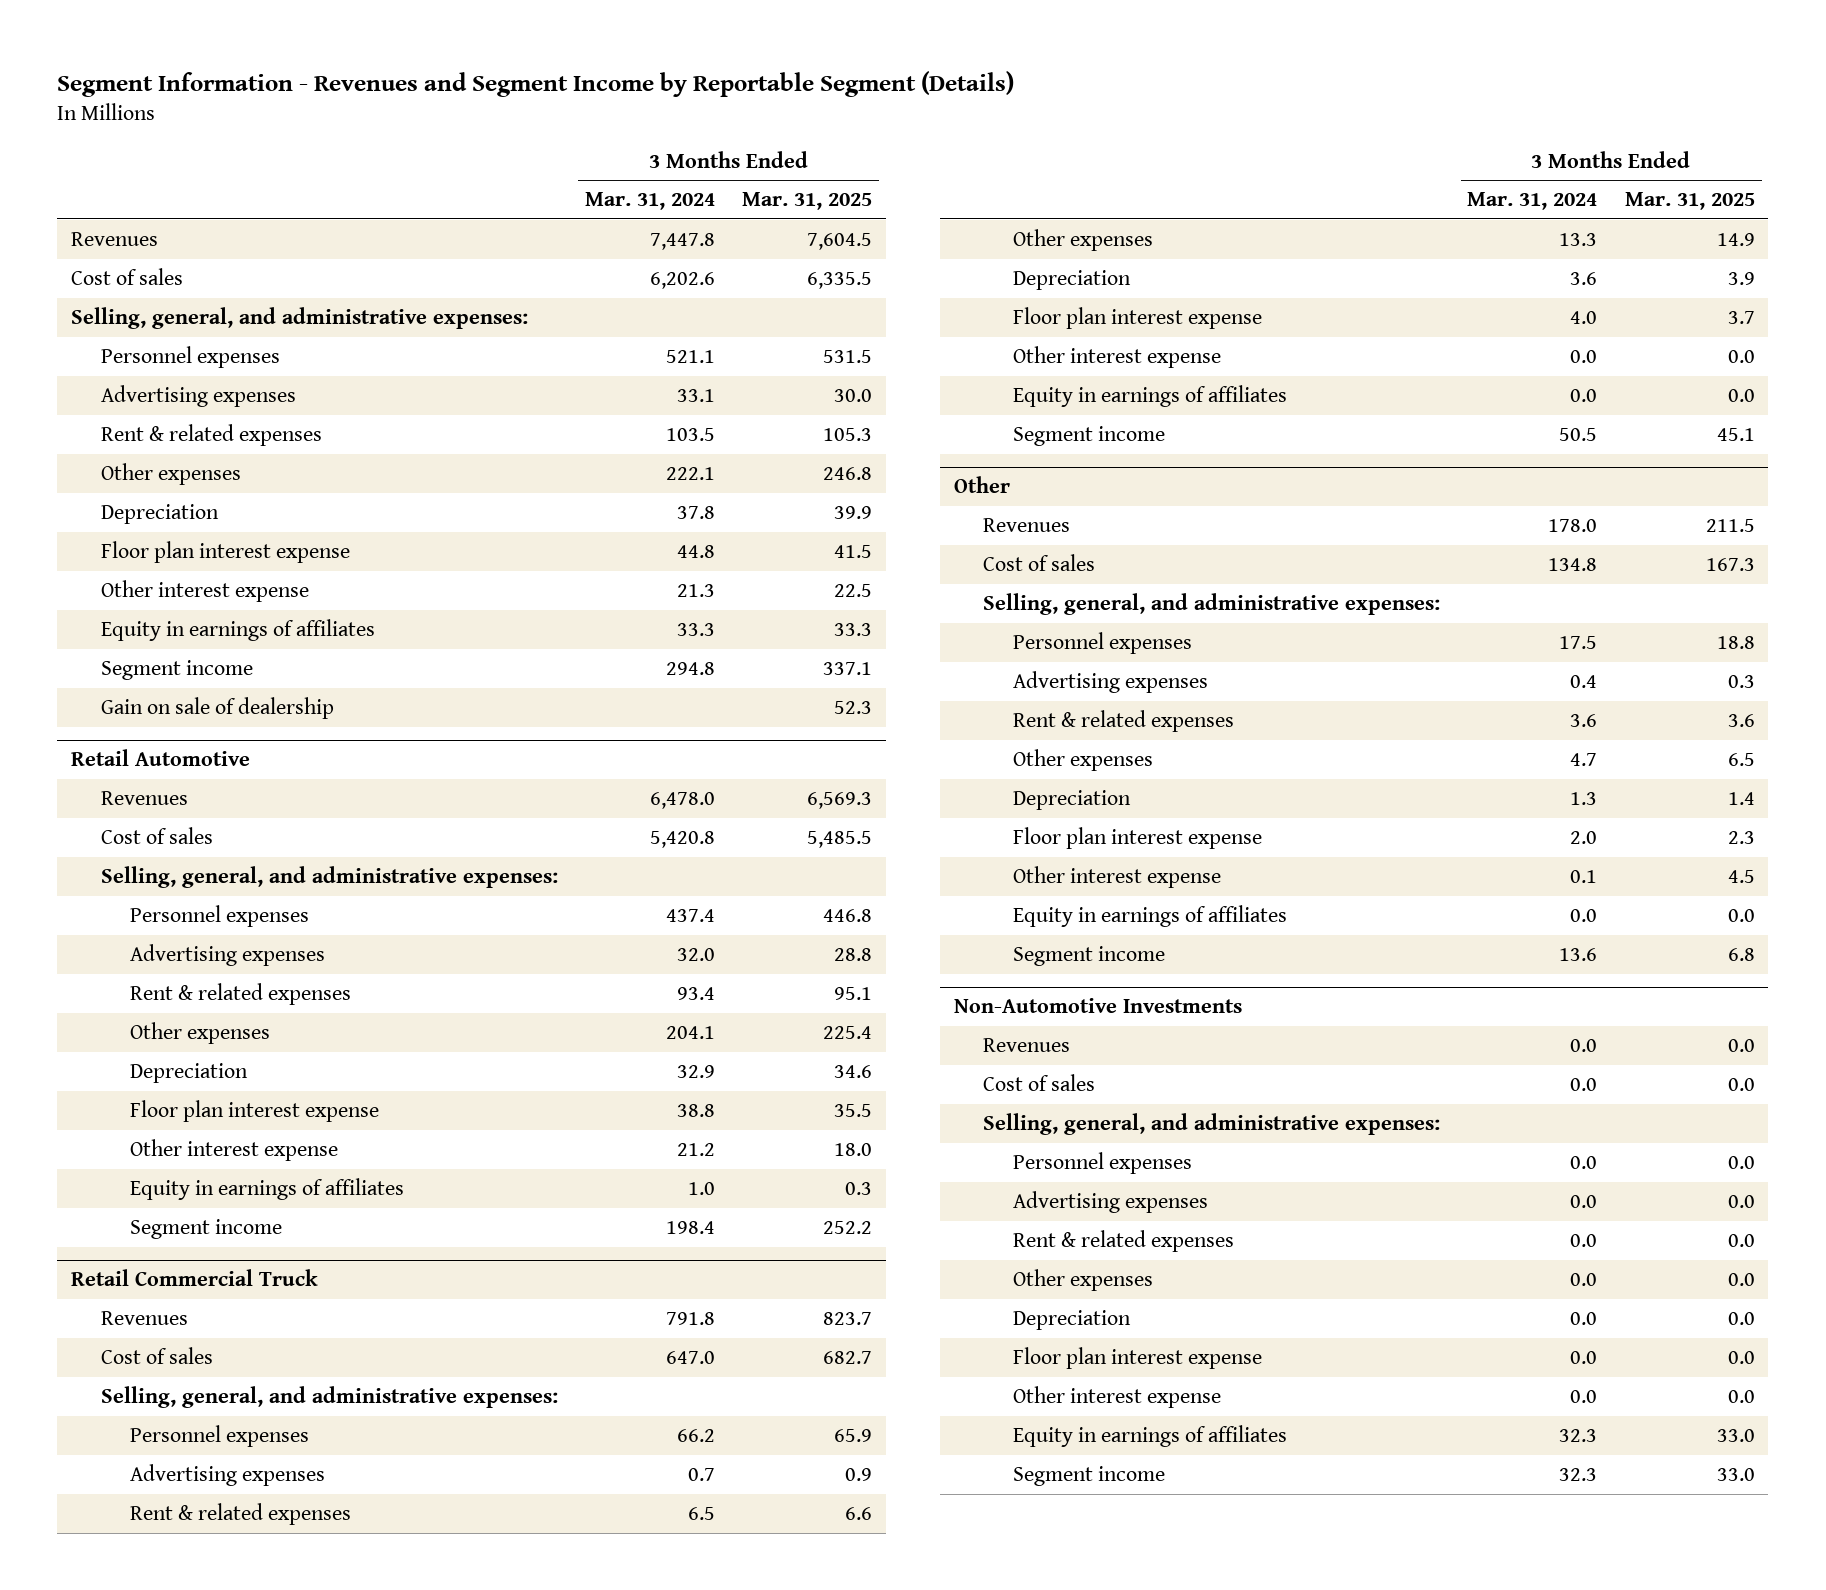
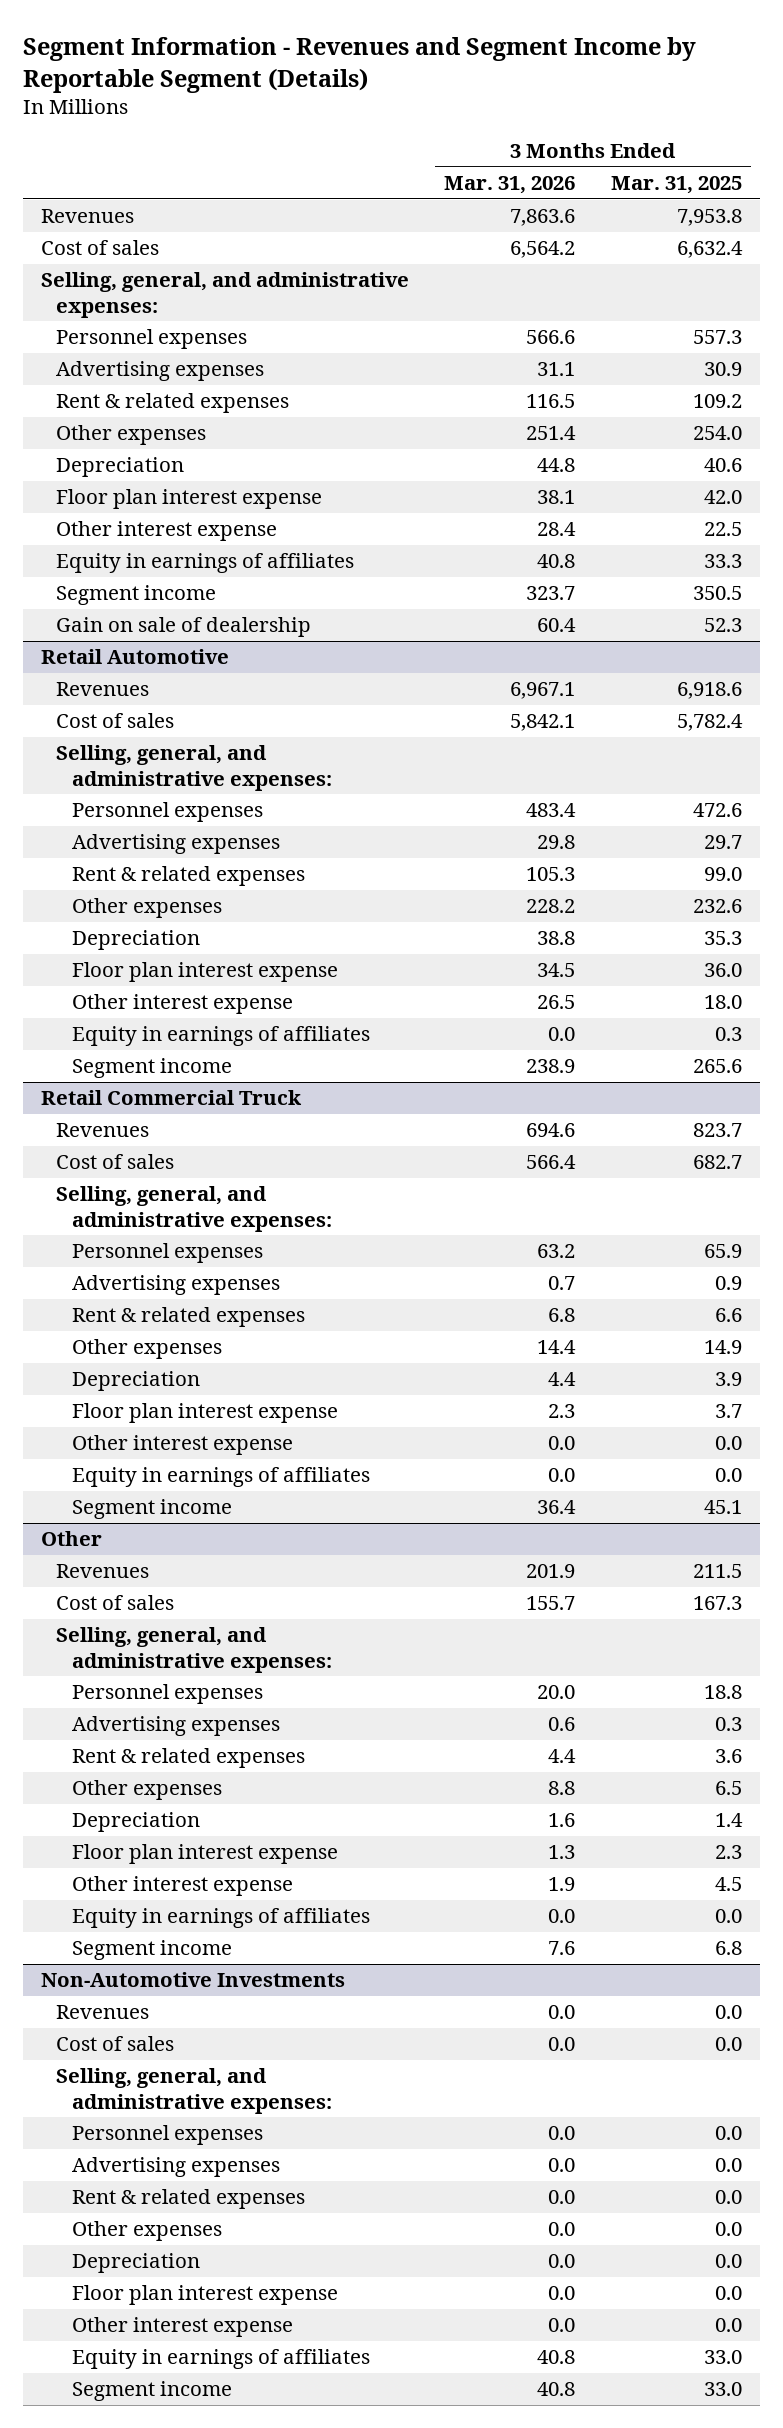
- | 3 Months Ended Mar. 31, 2024 | 3 Months Ended Mar. 31, 2025
+ | 3 Months Ended Mar. 31, 2026 | 3 Months Ended Mar. 31, 2025
- Revenues | 7,447.8 | 7,604.5
- Cost of sales | 6,202.6 | 6,335.5
+ Revenues | 7,863.6 | 7,953.8
+ Cost of sales | 6,564.2 | 6,632.4
- Personnel expenses | 521.1 | 531.5
- Advertising expenses | 33.1 | 30.0
- Rent & related expenses | 103.5 | 105.3
- Other expenses | 222.1 | 246.8
- Depreciation | 37.8 | 39.9
- Floor plan interest expense | 44.8 | 41.5
+ Personnel expenses | 566.6 | 557.3
+ Advertising expenses | 31.1 | 30.9
+ Rent & related expenses | 116.5 | 109.2
+ Other expenses | 251.4 | 254.0
+ Depreciation | 44.8 | 40.6
+ Floor plan interest expense | 38.1 | 42.0
- Segment income | 294.8 | 337.1
+ Segment income | 323.7 | 350.5
@ Retail Automotive
- Revenues | 6,478.0 | 6,569.3
- Cost of sales | 5,420.8 | 5,485.5
+ Revenues | 6,967.1 | 6,918.6
+ Cost of sales | 5,842.1 | 5,782.4
- Personnel expenses | 437.4 | 446.8
- Advertising expenses | 32.0 | 28.8
- Rent & related expenses | 93.4 | 95.1
- Other expenses | 204.1 | 225.4
- Depreciation | 32.9 | 34.6
- Floor plan interest expense | 38.8 | 35.5
+ Personnel expenses | 483.4 | 472.6
+ Advertising expenses | 29.8 | 29.7
+ Rent & related expenses | 105.3 | 99.0
+ Other expenses | 228.2 | 232.6
+ Depreciation | 38.8 | 35.3
+ Floor plan interest expense | 34.5 | 36.0
- Segment income | 198.4 | 252.2
+ Segment income | 238.9 | 265.6

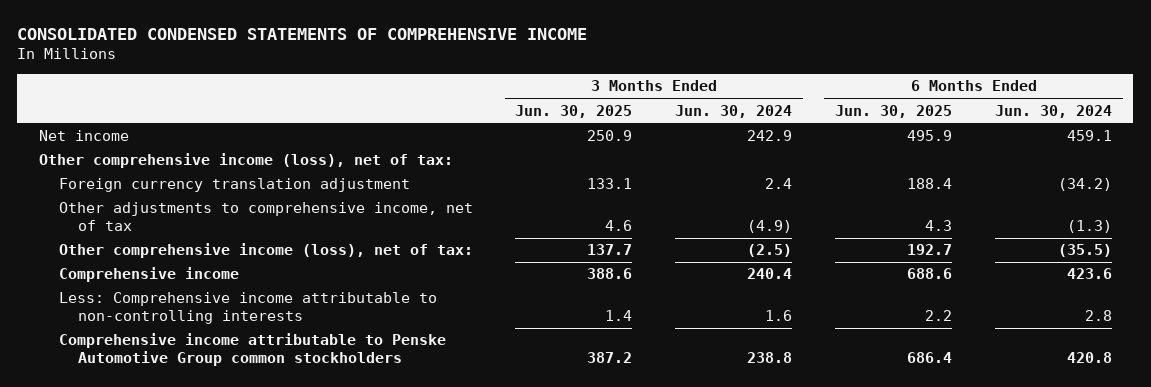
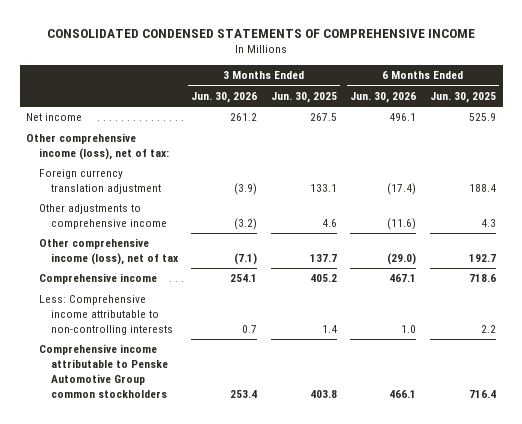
- | 3 Months Ended Jun. 30, 2025 | 3 Months Ended Jun. 30, 2024 | 6 Months Ended Jun. 30, 2025 | 6 Months Ended Jun. 30, 2024
+ | 3 Months Ended Jun. 30, 2026 | 3 Months Ended Jun. 30, 2025 | 6 Months Ended Jun. 30, 2026 | 6 Months Ended Jun. 30, 2025
- Net income | 250.9 | 242.9 | 495.9 | 459.1
+ Net income | 261.2 | 267.5 | 496.1 | 525.9
- Other adjustments to comprehensive income, net of tax | 4.6 | (4.9) | 4.3 | (1.3)
- Other comprehensive income (loss), net of tax: | 137.7 | (2.5) | 192.7 | (35.5)
- Comprehensive income | 388.6 | 240.4 | 688.6 | 423.6
+ Other adjustments to comprehensive income | (3.2) | 4.6 | (11.6) | 4.3
+ Other comprehensive income (loss), net of tax | (7.1) | 137.7 | (29.0) | 192.7
+ Comprehensive income | 254.1 | 405.2 | 467.1 | 718.6
- Comprehensive income attributable to Penske Automotive Group common stockholders | 387.2 | 238.8 | 686.4 | 420.8
+ Comprehensive income attributable to Penske Automotive Group common stockholders | 253.4 | 403.8 | 466.1 | 716.4

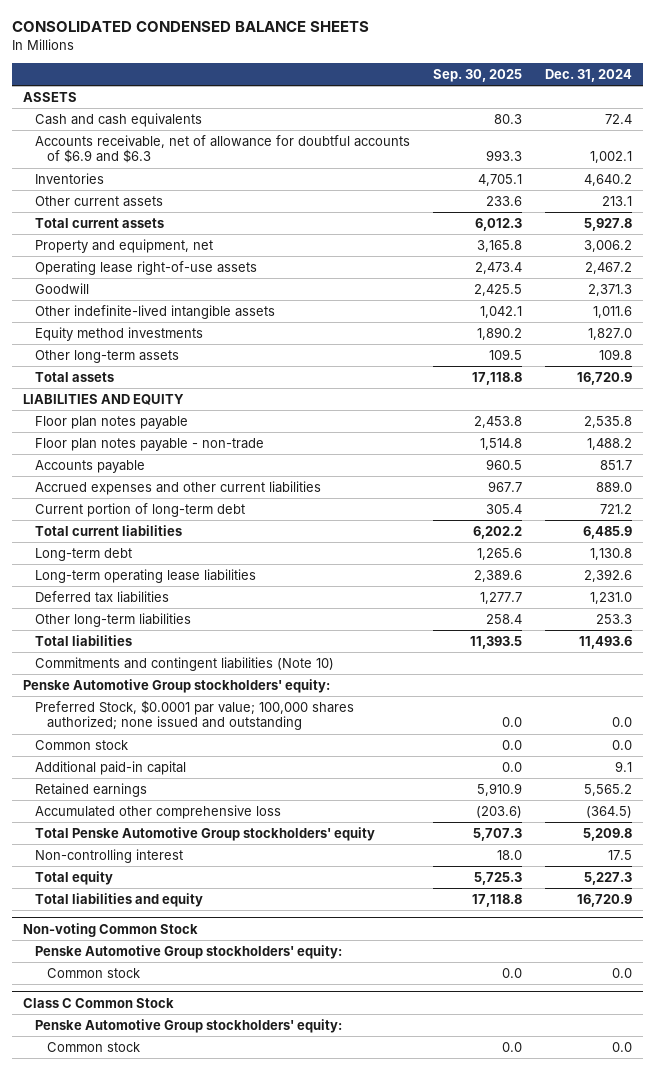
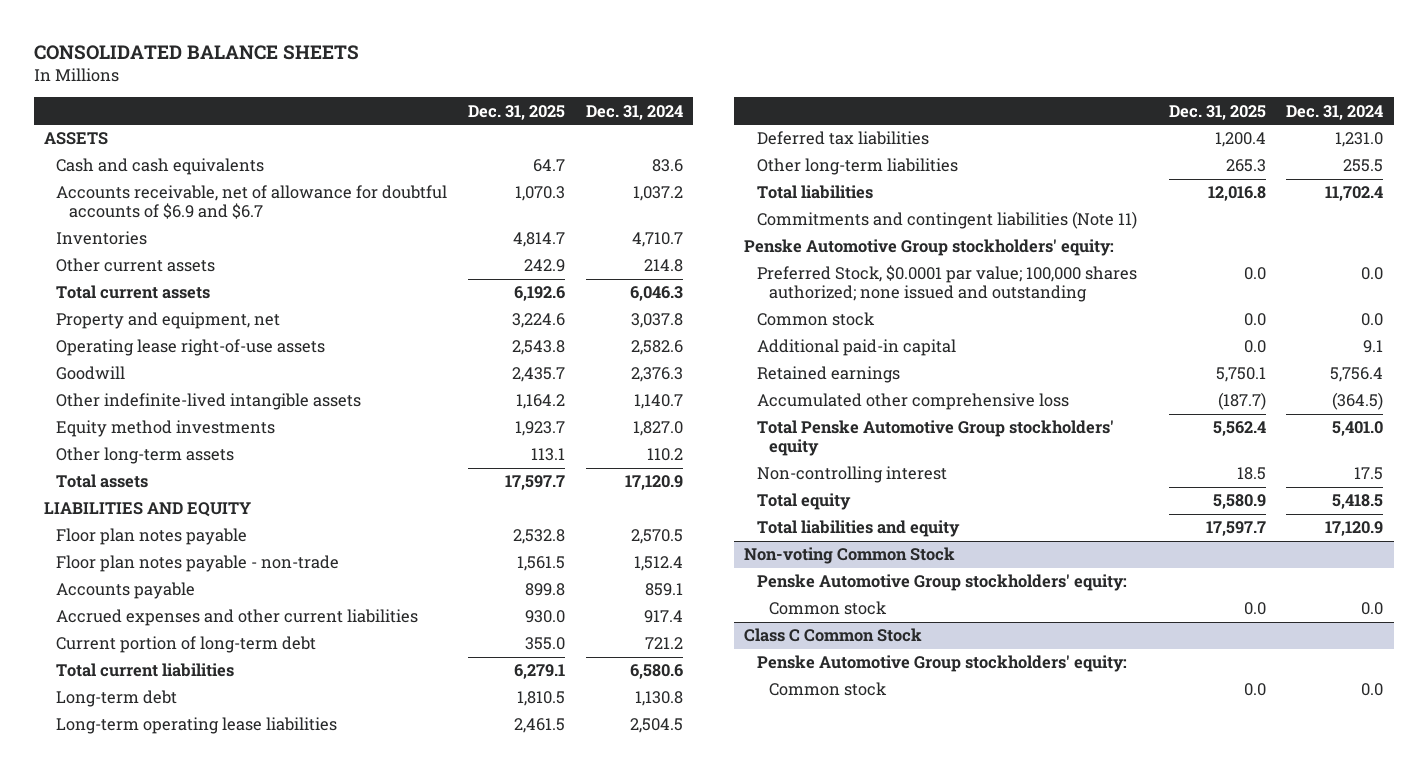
- CONSOLIDATED CONDENSED BALANCE SHEETS
+ CONSOLIDATED BALANCE SHEETS
- | Sep. 30, 2025 | Dec. 31, 2024
+ | Dec. 31, 2025 | Dec. 31, 2024
- Cash and cash equivalents | 80.3 | 72.4
- Accounts receivable, net of allowance for doubtful accounts of $6.9 and $6.3 | 993.3 | 1,002.1
- Inventories | 4,705.1 | 4,640.2
- Other current assets | 233.6 | 213.1
- Total current assets | 6,012.3 | 5,927.8
- Property and equipment, net | 3,165.8 | 3,006.2
- Operating lease right-of-use assets | 2,473.4 | 2,467.2
- Goodwill | 2,425.5 | 2,371.3
- Other indefinite-lived intangible assets | 1,042.1 | 1,011.6
+ Cash and cash equivalents | 64.7 | 83.6
+ Accounts receivable, net of allowance for doubtful accounts of $6.9 and $6.7 | 1,070.3 | 1,037.2
+ Inventories | 4,814.7 | 4,710.7
+ Other current assets | 242.9 | 214.8
+ Total current assets | 6,192.6 | 6,046.3
+ Property and equipment, net | 3,224.6 | 3,037.8
+ Operating lease right-of-use assets | 2,543.8 | 2,582.6
+ Goodwill | 2,435.7 | 2,376.3
+ Other indefinite-lived intangible assets | 1,164.2 | 1,140.7
- Other long-term assets | 109.5 | 109.8
- Total assets | 17,118.8 | 16,720.9
+ Other long-term assets | 113.1 | 110.2
+ Total assets | 17,597.7 | 17,120.9
- Floor plan notes payable | 2,453.8 | 2,535.8
- Floor plan notes payable - non-trade | 1,514.8 | 1,488.2
- Accounts payable | 960.5 | 851.7
- Accrued expenses and other current liabilities | 967.7 | 889.0
+ Floor plan notes payable | 2,532.8 | 2,570.5
+ Floor plan notes payable - non-trade | 1,561.5 | 1,512.4
+ Accounts payable | 899.8 | 859.1
+ Accrued expenses and other current liabilities | 930.0 | 917.4
- Total current liabilities | 6,202.2 | 6,485.9
+ Total current liabilities | 6,279.1 | 6,580.6
- Long-term operating lease liabilities | 2,389.6 | 2,392.6
+ Long-term operating lease liabilities | 2,461.5 | 2,504.5
- Other long-term liabilities | 258.4 | 253.3
- Total liabilities | 11,393.5 | 11,493.6
- Commitments and contingent liabilities (Note 10)
+ Other long-term liabilities | 265.3 | 255.5
+ Total liabilities | 12,016.8 | 11,702.4
+ Commitments and contingent liabilities (Note 11)
- Retained earnings | 5,910.9 | 5,565.2
+ Retained earnings | 5,750.1 | 5,756.4
- Total Penske Automotive Group stockholders' equity | 5,707.3 | 5,209.8
+ Total Penske Automotive Group stockholders' equity | 5,562.4 | 5,401.0
- Total equity | 5,725.3 | 5,227.3
- Total liabilities and equity | 17,118.8 | 16,720.9
+ Total equity | 5,580.9 | 5,418.5
+ Total liabilities and equity | 17,597.7 | 17,120.9

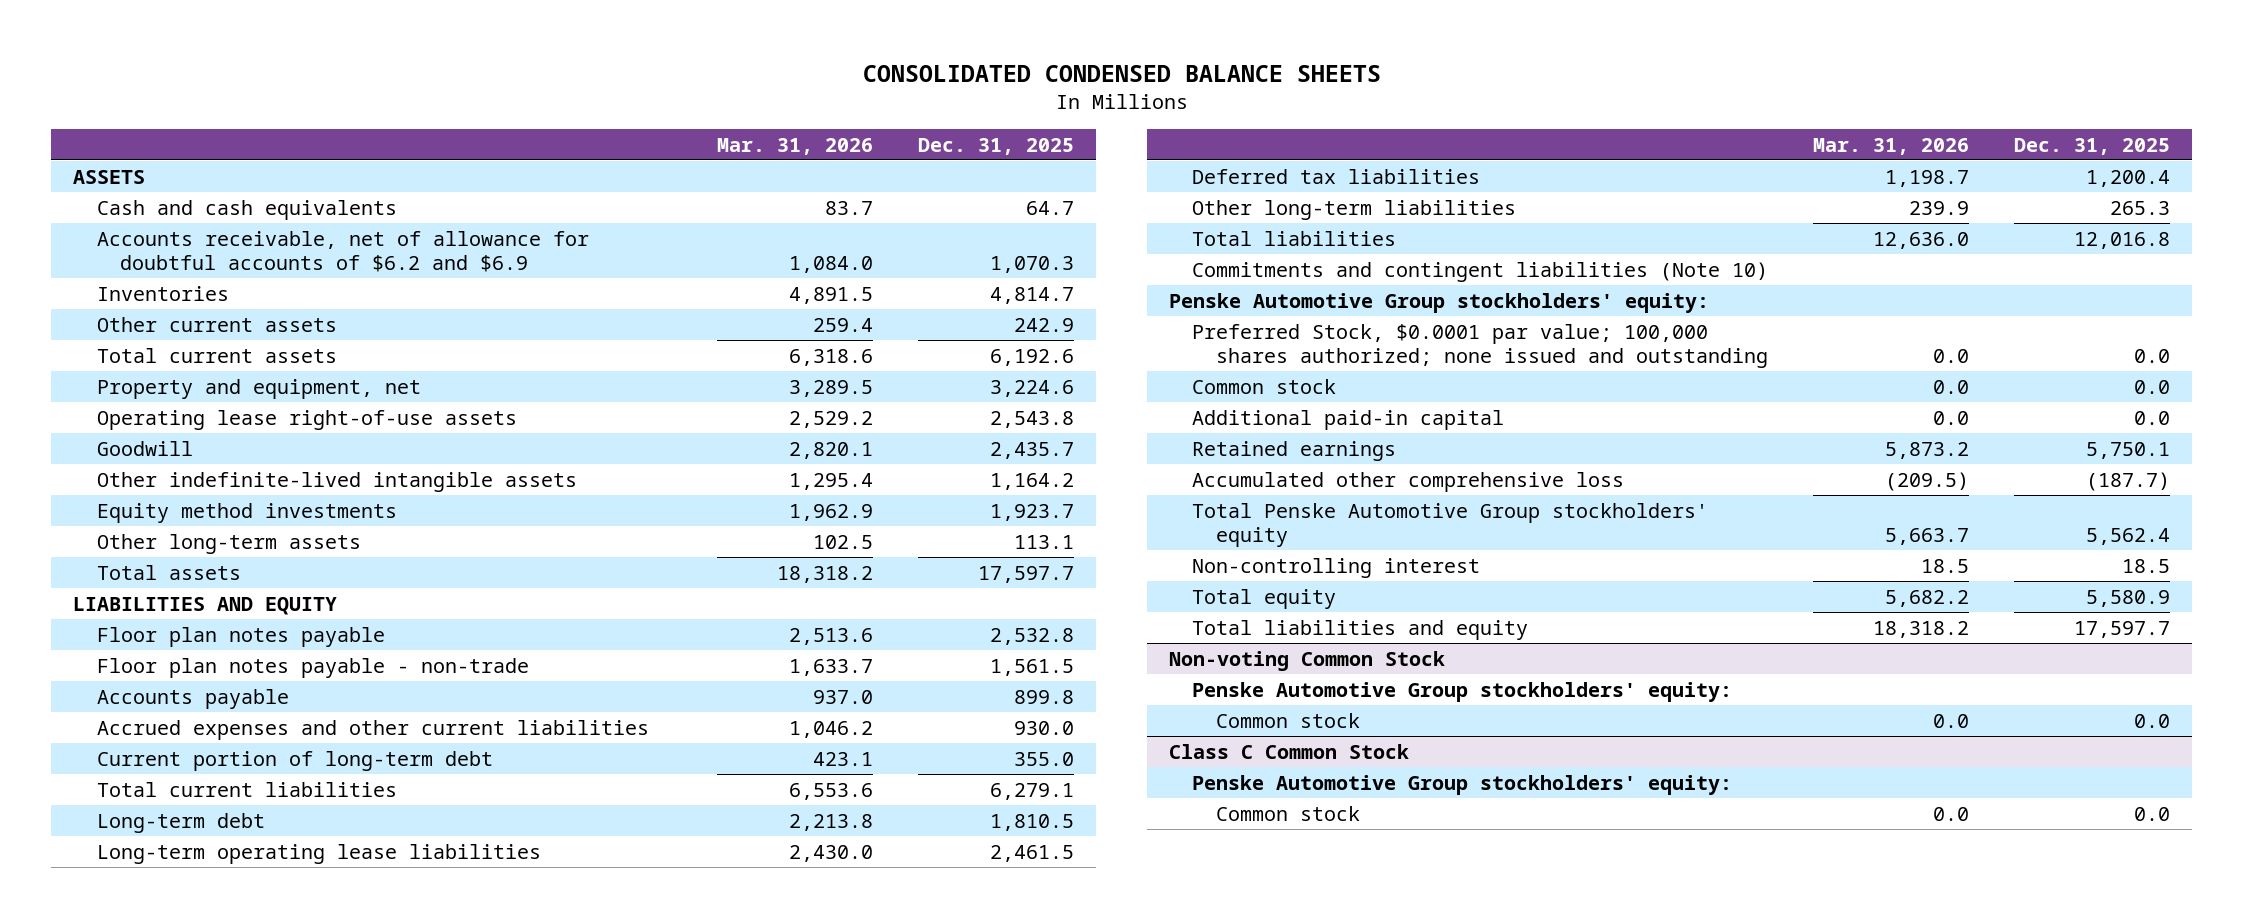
- CONSOLIDATED BALANCE SHEETS
+ CONSOLIDATED CONDENSED BALANCE SHEETS
- | Dec. 31, 2025 | Dec. 31, 2024
+ | Mar. 31, 2026 | Dec. 31, 2025
- Accounts receivable, net of allowance for doubtful accounts of $6.9 and $6.7 | 1,070.3 | 1,037.2
+ Accounts receivable, net of allowance for doubtful accounts of $6.2 and $6.9 | 1,084.0 | 1,070.3
- Commitments and contingent liabilities (Note 11)
+ Commitments and contingent liabilities (Note 10)

